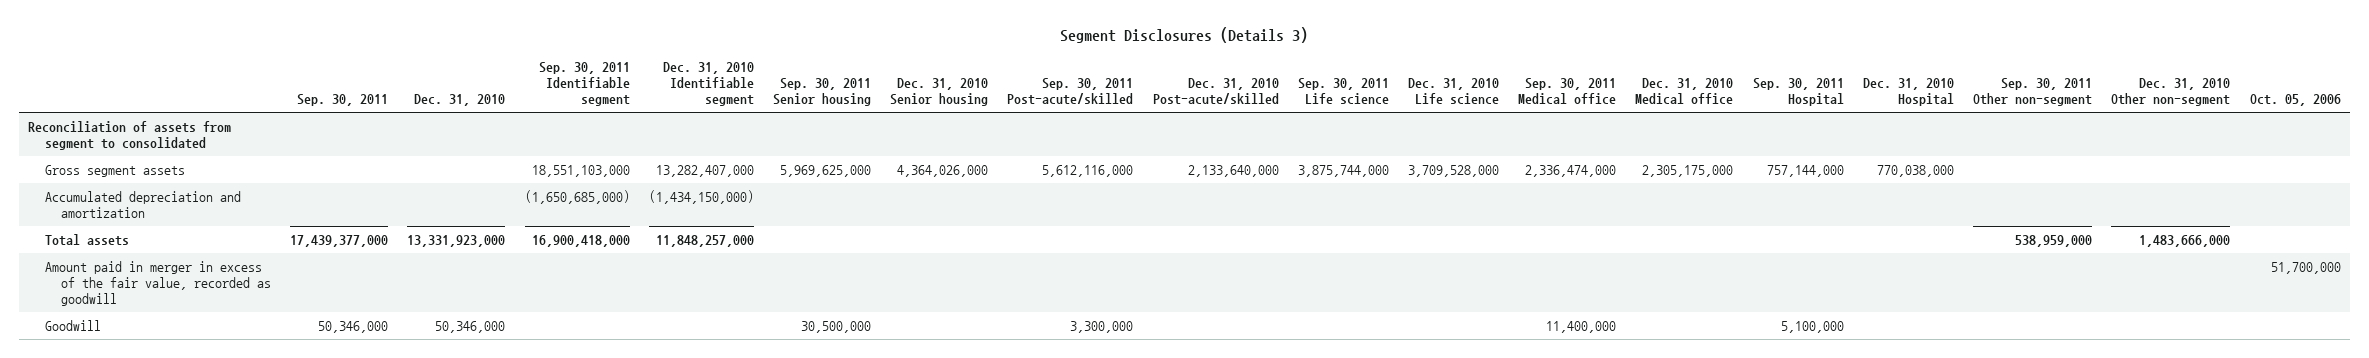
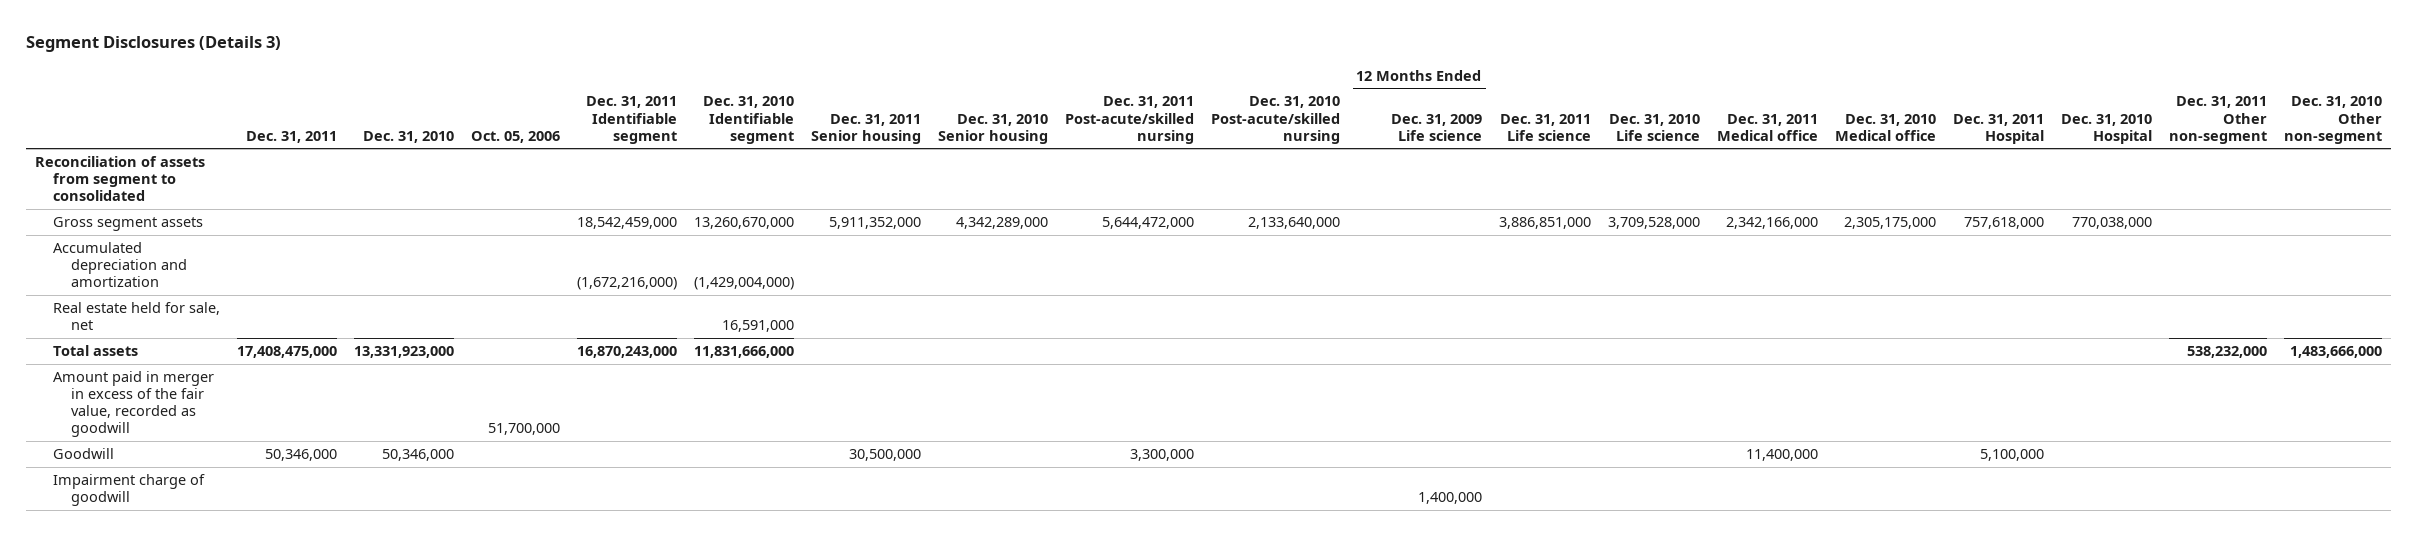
- | Sep. 30, 2011 | Dec. 31, 2010 | Sep. 30, 2011 Identifiable segment | Dec. 31, 2010 Identifiable segment | Sep. 30, 2011 Senior housing | Dec. 31, 2010 Senior housing | Sep. 30, 2011 Post-acute/skilled | Dec. 31, 2010 Post-acute/skilled | Sep. 30, 2011 Life science | Dec. 31, 2010 Life science | Sep. 30, 2011 Medical office | Dec. 31, 2010 Medical office | Sep. 30, 2011 Hospital | Dec. 31, 2010 Hospital | Sep. 30, 2011 Other non-segment | Dec. 31, 2010 Other non-segment | Oct. 05, 2006
+ | Dec. 31, 2011 | Dec. 31, 2010 | Oct. 05, 2006 | Dec. 31, 2011 Identifiable segment | Dec. 31, 2010 Identifiable segment | Dec. 31, 2011 Senior housing | Dec. 31, 2010 Senior housing | Dec. 31, 2011 Post-acute/skilled nursing | Dec. 31, 2010 Post-acute/skilled nursing | 12 Months Ended Dec. 31, 2009 Life science | Dec. 31, 2011 Life science | Dec. 31, 2010 Life science | Dec. 31, 2011 Medical office | Dec. 31, 2010 Medical office | Dec. 31, 2011 Hospital | Dec. 31, 2010 Hospital | Dec. 31, 2011 Other non-segment | Dec. 31, 2010 Other non-segment
- Gross segment assets | | | 18,551,103,000 | 13,282,407,000 | 5,969,625,000 | 4,364,026,000 | 5,612,116,000 | 2,133,640,000 | 3,875,744,000 | 3,709,528,000 | 2,336,474,000 | 2,305,175,000 | 757,144,000 | 770,038,000 | | |
- Accumulated depreciation and amortization | | | (1,650,685,000) | (1,434,150,000) | | | | | | | | | | | | |
- Total assets | 17,439,377,000 | 13,331,923,000 | 16,900,418,000 | 11,848,257,000 | | | | | | | | | | | 538,959,000 | 1,483,666,000 |
+ Gross segment assets | | | | 18,542,459,000 | 13,260,670,000 | 5,911,352,000 | 4,342,289,000 | 5,644,472,000 | 2,133,640,000 | | 3,886,851,000 | 3,709,528,000 | 2,342,166,000 | 2,305,175,000 | 757,618,000 | 770,038,000 | |
+ Accumulated depreciation and amortization | | | | (1,672,216,000) | (1,429,004,000) | | | | | | | | | | | | |
+ Real estate held for sale, net | | | | | 16,591,000 | | | | | | | | | | | | |
+ Total assets | 17,408,475,000 | 13,331,923,000 | | 16,870,243,000 | 11,831,666,000 | | | | | | | | | | | | 538,232,000 | 1,483,666,000
+ Impairment charge of goodwill | | | | | | | | | | 1,400,000 | | | | | | | |

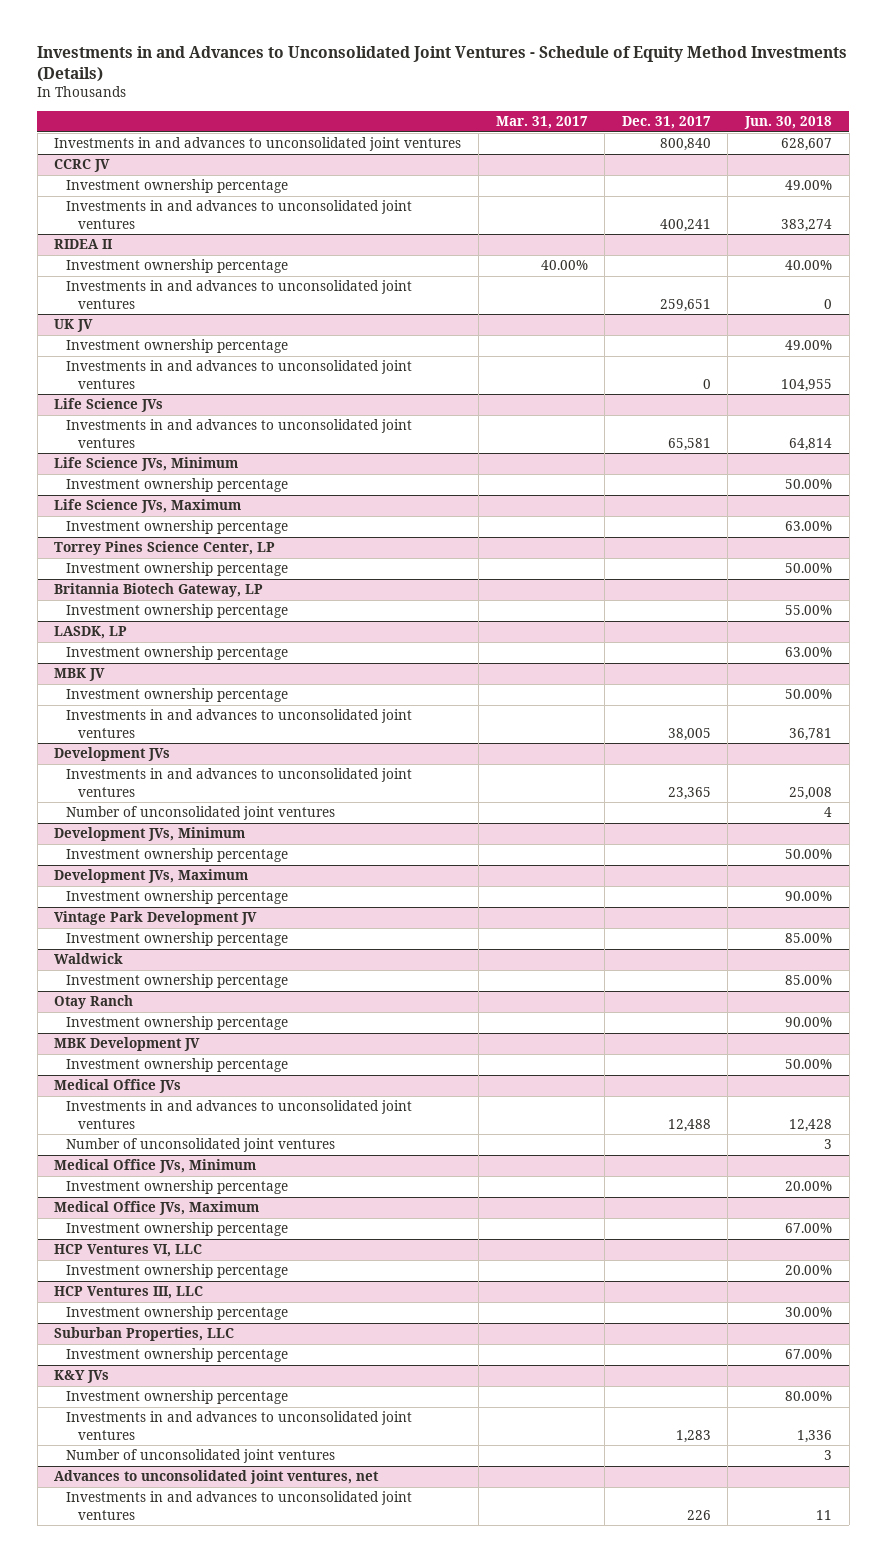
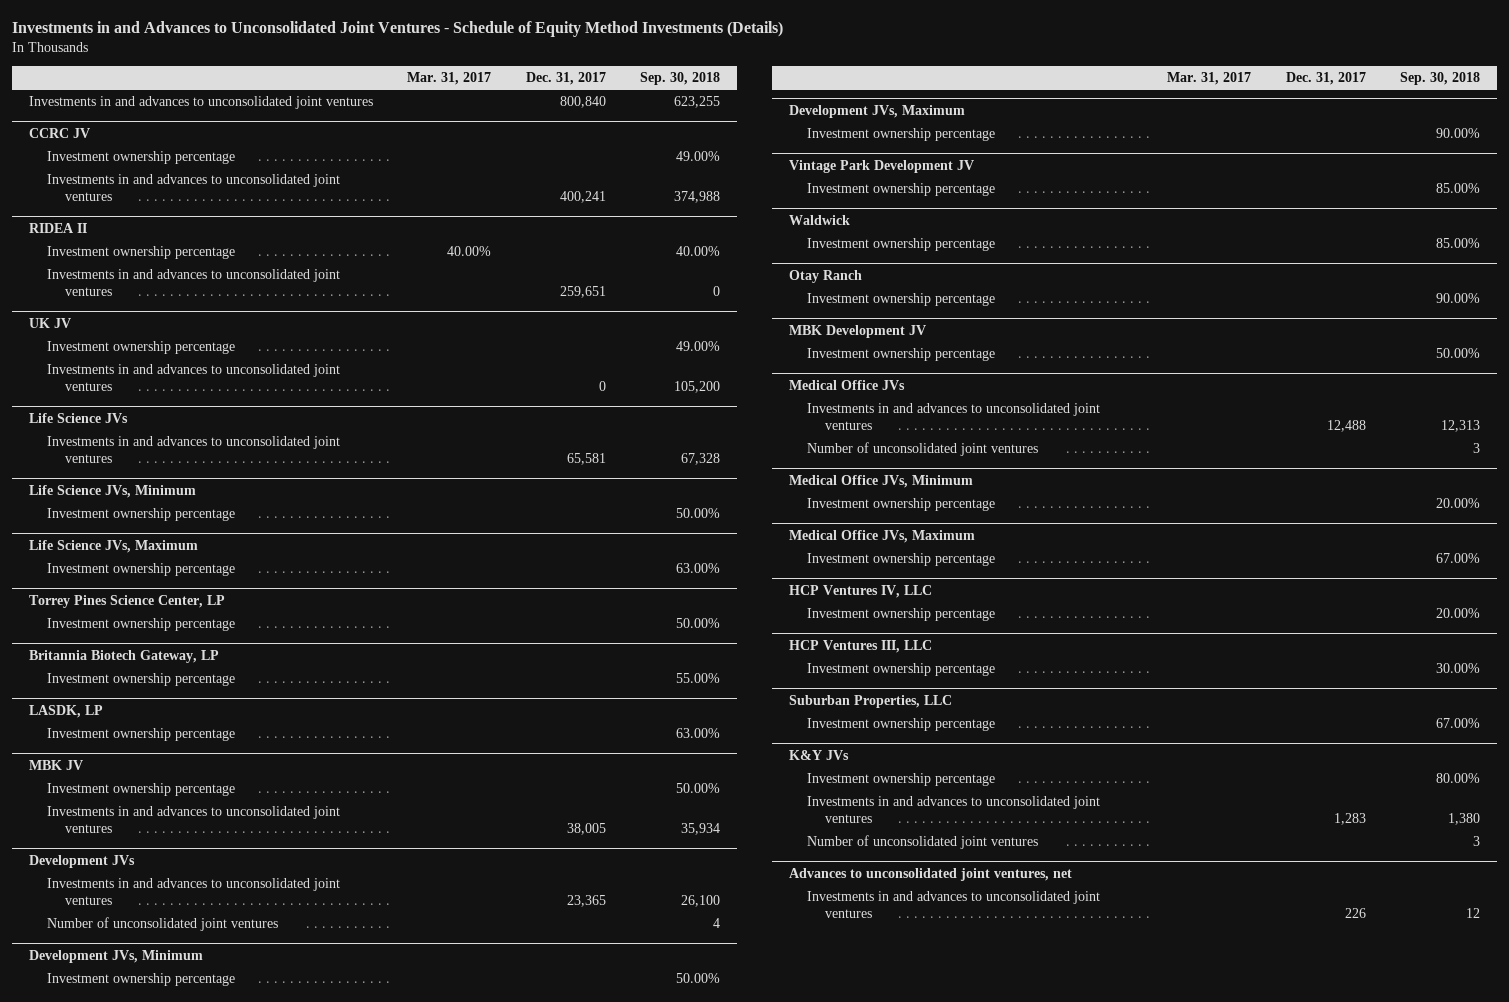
- | Mar. 31, 2017 | Dec. 31, 2017 | Jun. 30, 2018
+ | Mar. 31, 2017 | Dec. 31, 2017 | Sep. 30, 2018
- HCP Ventures VI, LLC
+ HCP Ventures IV, LLC

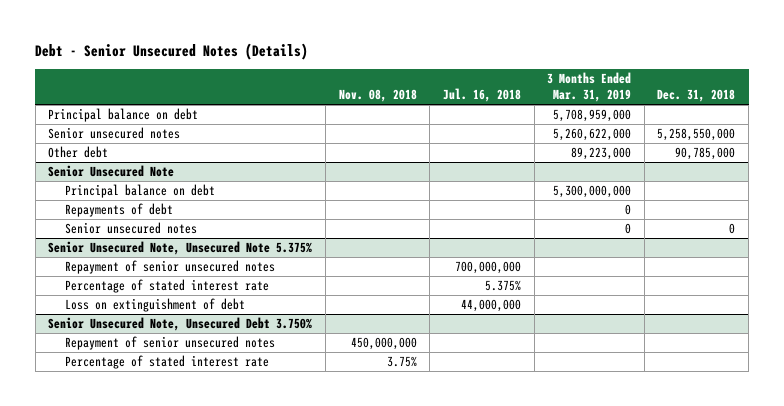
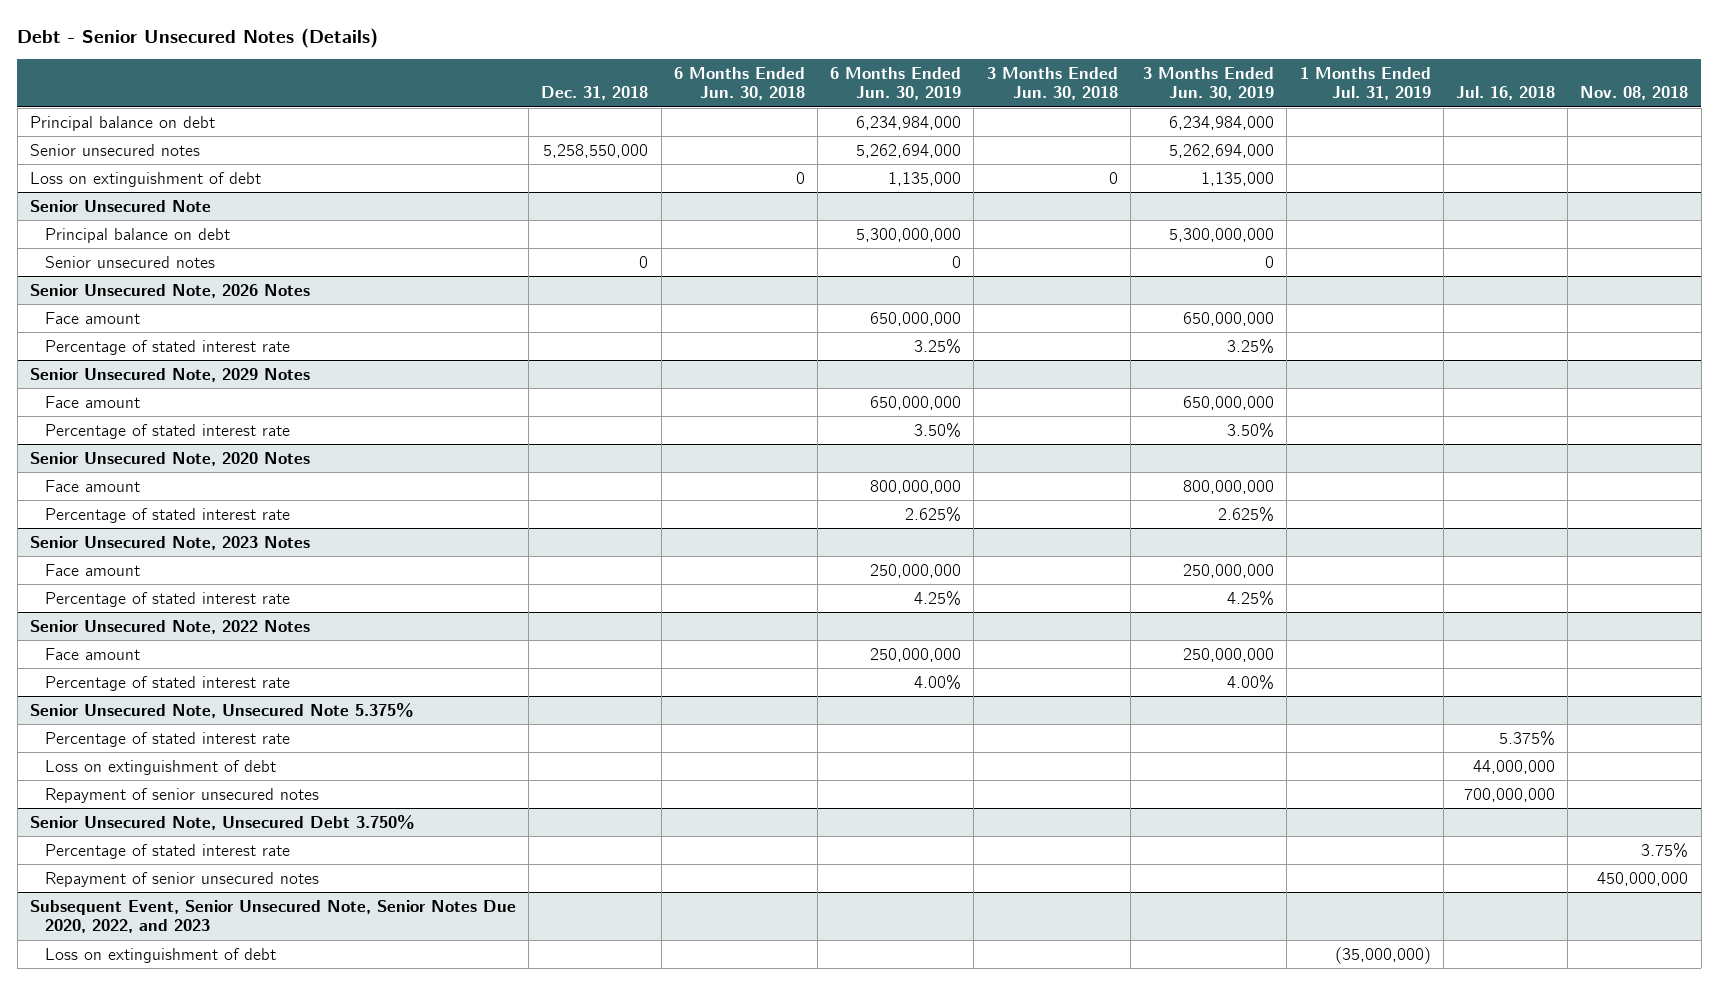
- | Nov. 08, 2018 | Jul. 16, 2018 | 3 Months Ended Mar. 31, 2019 | Dec. 31, 2018
+ | Dec. 31, 2018 | 6 Months Ended Jun. 30, 2018 | 6 Months Ended Jun. 30, 2019 | 3 Months Ended Jun. 30, 2018 | 3 Months Ended Jun. 30, 2019 | 1 Months Ended Jul. 31, 2019 | Jul. 16, 2018 | Nov. 08, 2018
- Other debt | | | 89,223,000 | 90,785,000
+ Loss on extinguishment of debt | | 0 | 1,135,000 | 0 | 1,135,000 | | |
@ Senior Unsecured Note
- Repayments of debt | | | 0 |
+ Senior Unsecured Note, 2026 Notes
+ Face amount | | | 650,000,000 | | 650,000,000 | | |
+ Percentage of stated interest rate | | | 3.25% | | 3.25% | | |
+ Senior Unsecured Note, 2029 Notes
+ Face amount | | | 650,000,000 | | 650,000,000 | | |
+ Percentage of stated interest rate | | | 3.50% | | 3.50% | | |
+ Senior Unsecured Note, 2020 Notes
+ Face amount | | | 800,000,000 | | 800,000,000 | | |
+ Percentage of stated interest rate | | | 2.625% | | 2.625% | | |
+ Senior Unsecured Note, 2023 Notes
+ Face amount | | | 250,000,000 | | 250,000,000 | | |
+ Percentage of stated interest rate | | | 4.25% | | 4.25% | | |
+ Senior Unsecured Note, 2022 Notes
+ Face amount | | | 250,000,000 | | 250,000,000 | | |
+ Percentage of stated interest rate | | | 4.00% | | 4.00% | | |
@ Senior Unsecured Note, Unsecured Note 5.375%
moved down: Repayment of senior unsecured notes | | | | | | | 700,000,000 |
@ Senior Unsecured Note, Unsecured Debt 3.750%
moved down: Repayment of senior unsecured notes | | | | | | | | 450,000,000
+ Subsequent Event, Senior Unsecured Note, Senior Notes Due 2020, 2022, and 2023
+ Loss on extinguishment of debt | | | | | | (35,000,000) | |

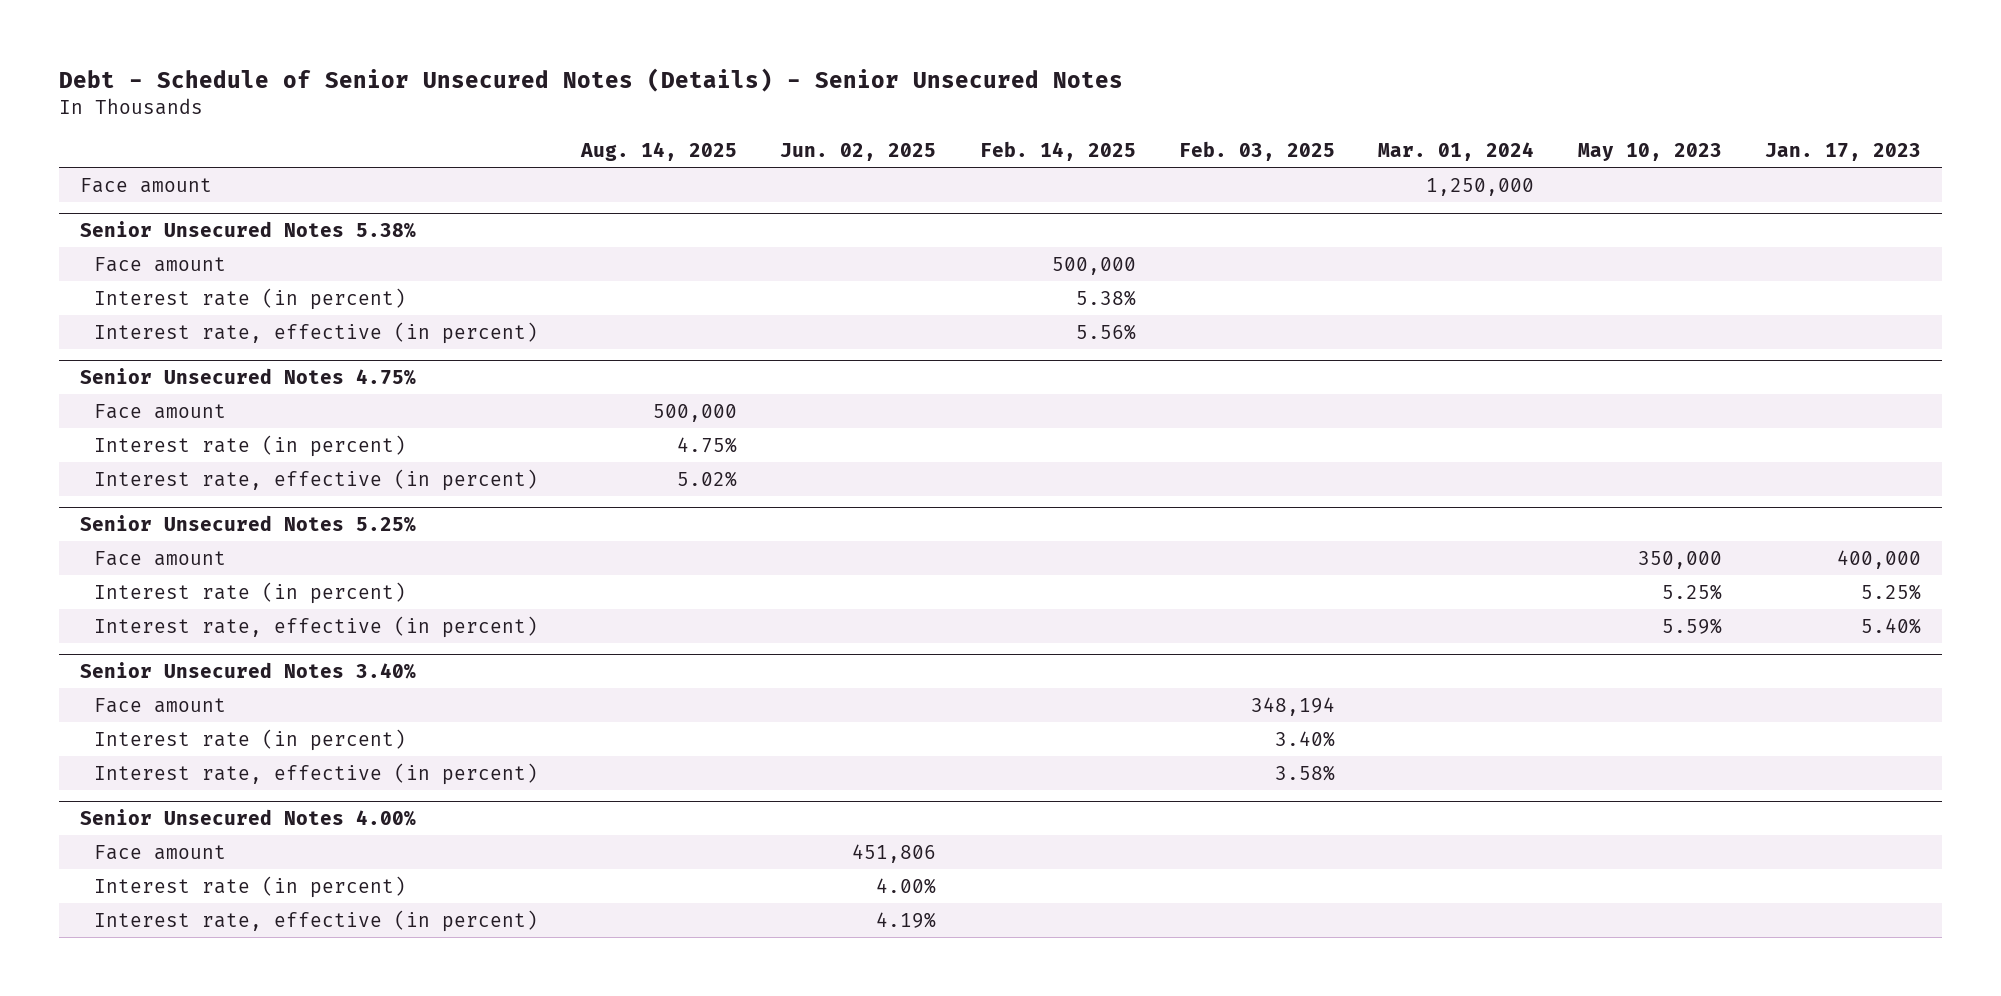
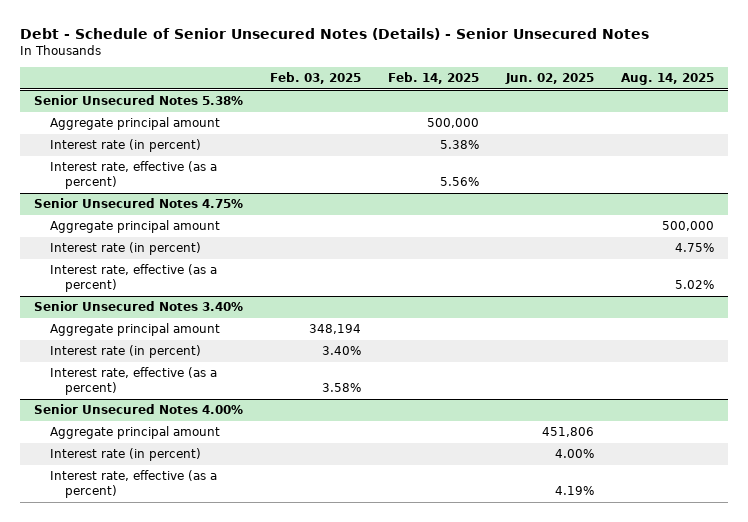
- | Aug. 14, 2025 | Jun. 02, 2025 | Feb. 14, 2025 | Feb. 03, 2025 | Mar. 01, 2024 | May 10, 2023 | Jan. 17, 2023
+ | Feb. 03, 2025 | Feb. 14, 2025 | Jun. 02, 2025 | Aug. 14, 2025
- Face amount | | | | | 1,250,000 | |
@ Senior Unsecured Notes 5.38%
- Face amount | | | 500,000 | | | |
+ Aggregate principal amount | | 500,000 | |
- Interest rate, effective (in percent) | | | 5.56% | | | |
+ Interest rate, effective (as a percent) | | 5.56% | |
@ Senior Unsecured Notes 4.75%
- Face amount | 500,000 | | | | | |
+ Aggregate principal amount | | | | 500,000
- Interest rate, effective (in percent) | 5.02% | | | | | |
- Senior Unsecured Notes 5.25%
- Face amount | | | | | | 350,000 | 400,000
- Interest rate (in percent) | | | | | | 5.25% | 5.25%
- Interest rate, effective (in percent) | | | | | | 5.59% | 5.40%
@ Senior Unsecured Notes 4.75%
+ Interest rate, effective (as a percent) | | | | 5.02%
@ Senior Unsecured Notes 3.40%
- Face amount | | | | 348,194 | | |
+ Aggregate principal amount | 348,194 | | |
- Interest rate, effective (in percent) | | | | 3.58% | | |
+ Interest rate, effective (as a percent) | 3.58% | | |
@ Senior Unsecured Notes 4.00%
- Face amount | | 451,806 | | | | |
+ Aggregate principal amount | | | 451,806 |
- Interest rate, effective (in percent) | | 4.19% | | | | |
+ Interest rate, effective (as a percent) | | | 4.19% |

